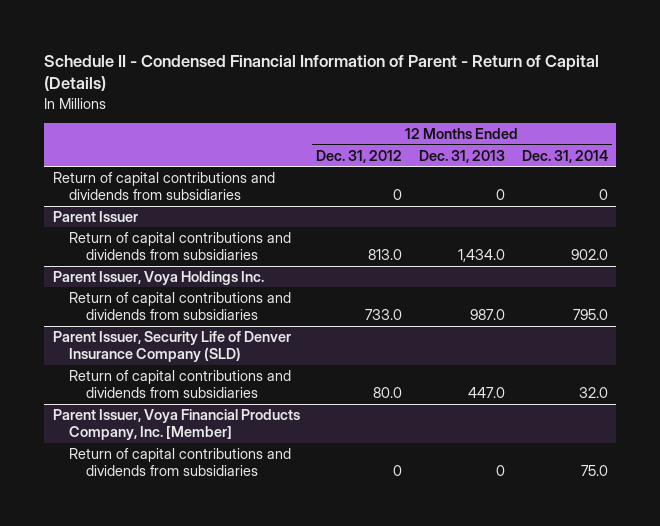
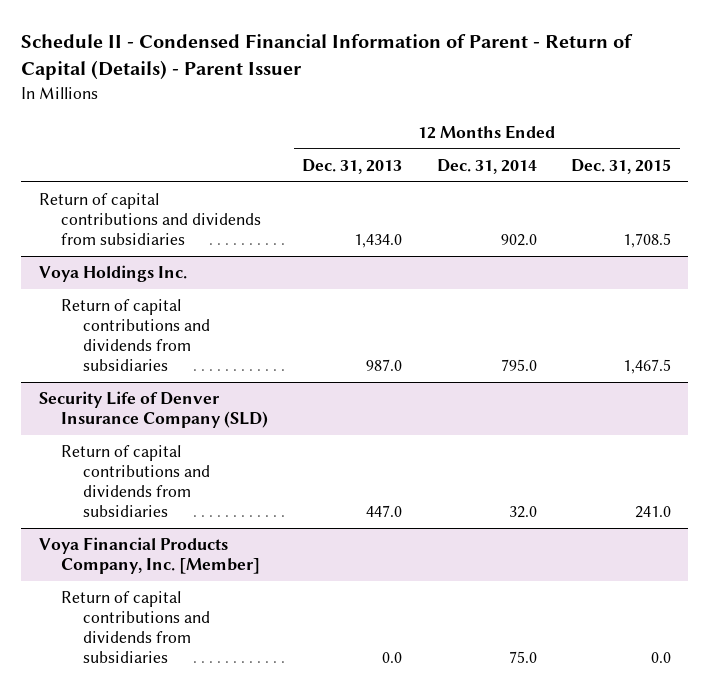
- Schedule II - Condensed Financial Information of Parent - Return of Capital (Details)
+ Schedule II - Condensed Financial Information of Parent - Return of Capital (Details) - Parent Issuer
- | 12 Months Ended Dec. 31, 2012 | 12 Months Ended Dec. 31, 2013 | 12 Months Ended Dec. 31, 2014
+ | 12 Months Ended Dec. 31, 2013 | 12 Months Ended Dec. 31, 2014 | 12 Months Ended Dec. 31, 2015
- Return of capital contributions and dividends from subsidiaries | 0 | 0 | 0
- Parent Issuer
- Parent Issuer, Voya Holdings Inc.
+ Voya Holdings Inc.
- Parent Issuer, Security Life of Denver Insurance Company (SLD)
+ Security Life of Denver Insurance Company (SLD)
- Parent Issuer, Voya Financial Products Company, Inc. [Member]
- Return of capital contributions and dividends from subsidiaries | 0 | 0 | 75.0
+ Voya Financial Products Company, Inc. [Member]
+ Return of capital contributions and dividends from subsidiaries | 0.0 | 75.0 | 0.0

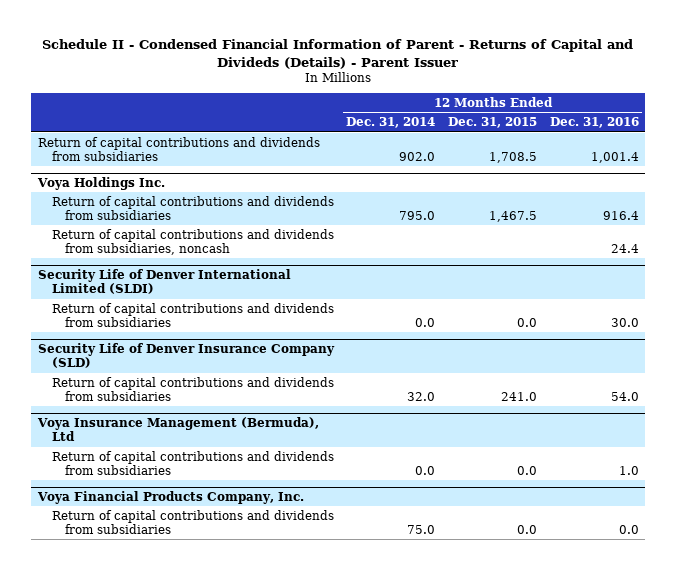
- Schedule II - Condensed Financial Information of Parent - Return of Capital (Details) - Parent Issuer
+ Schedule II - Condensed Financial Information of Parent - Returns of Capital and Divideds (Details) - Parent Issuer
- | 12 Months Ended Dec. 31, 2013 | 12 Months Ended Dec. 31, 2014 | 12 Months Ended Dec. 31, 2015
+ | 12 Months Ended Dec. 31, 2014 | 12 Months Ended Dec. 31, 2015 | 12 Months Ended Dec. 31, 2016
@ Voya Holdings Inc.
+ Return of capital contributions and dividends from subsidiaries, noncash | | | 24.4
+ Security Life of Denver International Limited (SLDI)
+ Return of capital contributions and dividends from subsidiaries | 0.0 | 0.0 | 30.0
- Voya Financial Products Company, Inc. [Member]
+ Voya Insurance Management (Bermuda), Ltd
+ Return of capital contributions and dividends from subsidiaries | 0.0 | 0.0 | 1.0
+ Voya Financial Products Company, Inc.

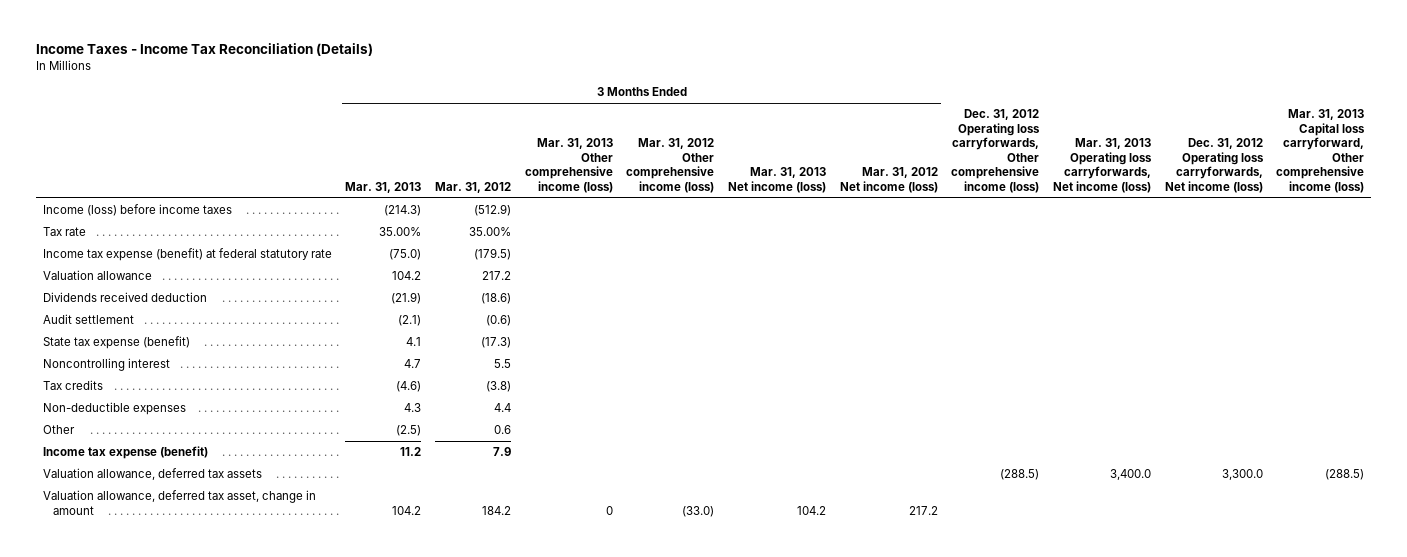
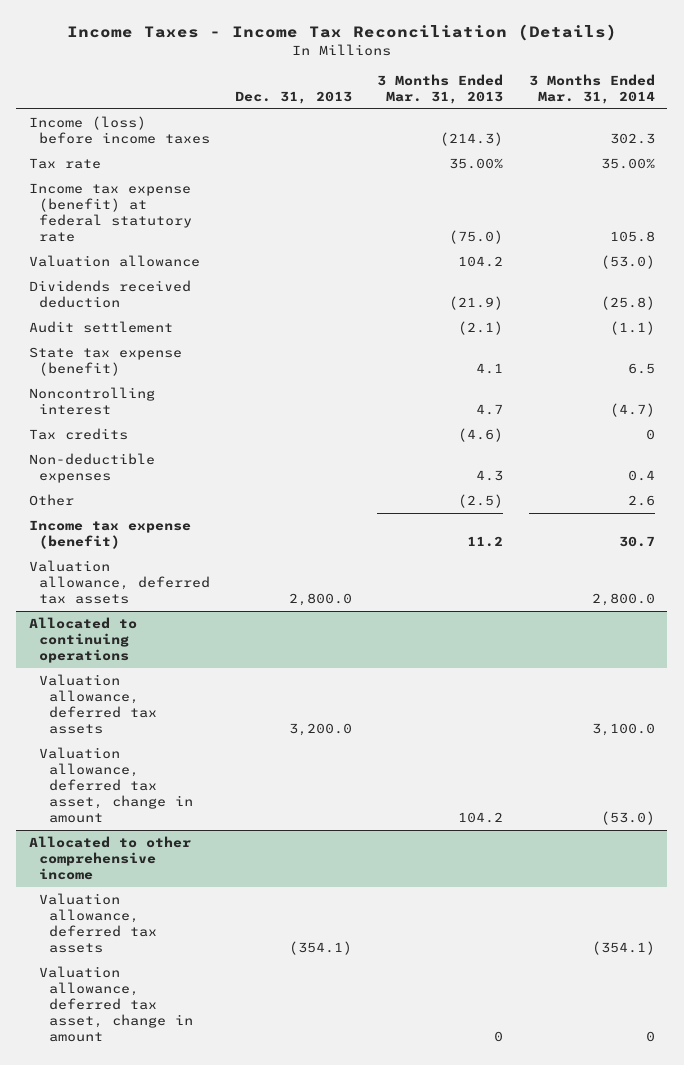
- | 3 Months Ended Mar. 31, 2013 | 3 Months Ended Mar. 31, 2012 | 3 Months Ended Mar. 31, 2013 Other comprehensive income (loss) | 3 Months Ended Mar. 31, 2012 Other comprehensive income (loss) | 3 Months Ended Mar. 31, 2013 Net income (loss) | 3 Months Ended Mar. 31, 2012 Net income (loss) | Dec. 31, 2012 Operating loss carryforwards, Other comprehensive income (loss) | Mar. 31, 2013 Operating loss carryforwards, Net income (loss) | Dec. 31, 2012 Operating loss carryforwards, Net income (loss) | Mar. 31, 2013 Capital loss carryforward, Other comprehensive income (loss)
+ | Dec. 31, 2013 | 3 Months Ended Mar. 31, 2013 | 3 Months Ended Mar. 31, 2014
+ Allocated to continuing operations
+ Valuation allowance, deferred tax assets | 3,200.0 | | 3,100.0
+ Allocated to other comprehensive income
+ Valuation allowance, deferred tax assets | (354.1) | | (354.1)
+ Valuation allowance, deferred tax asset, change in amount | | 0 | 0

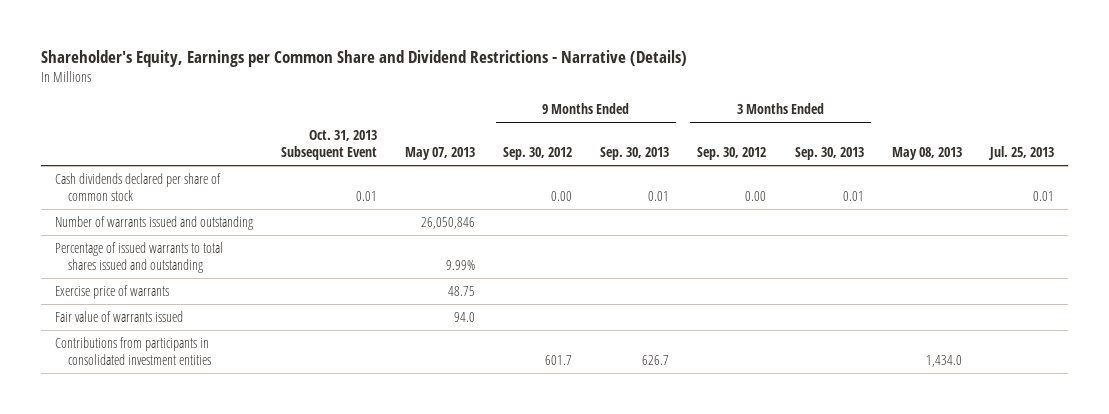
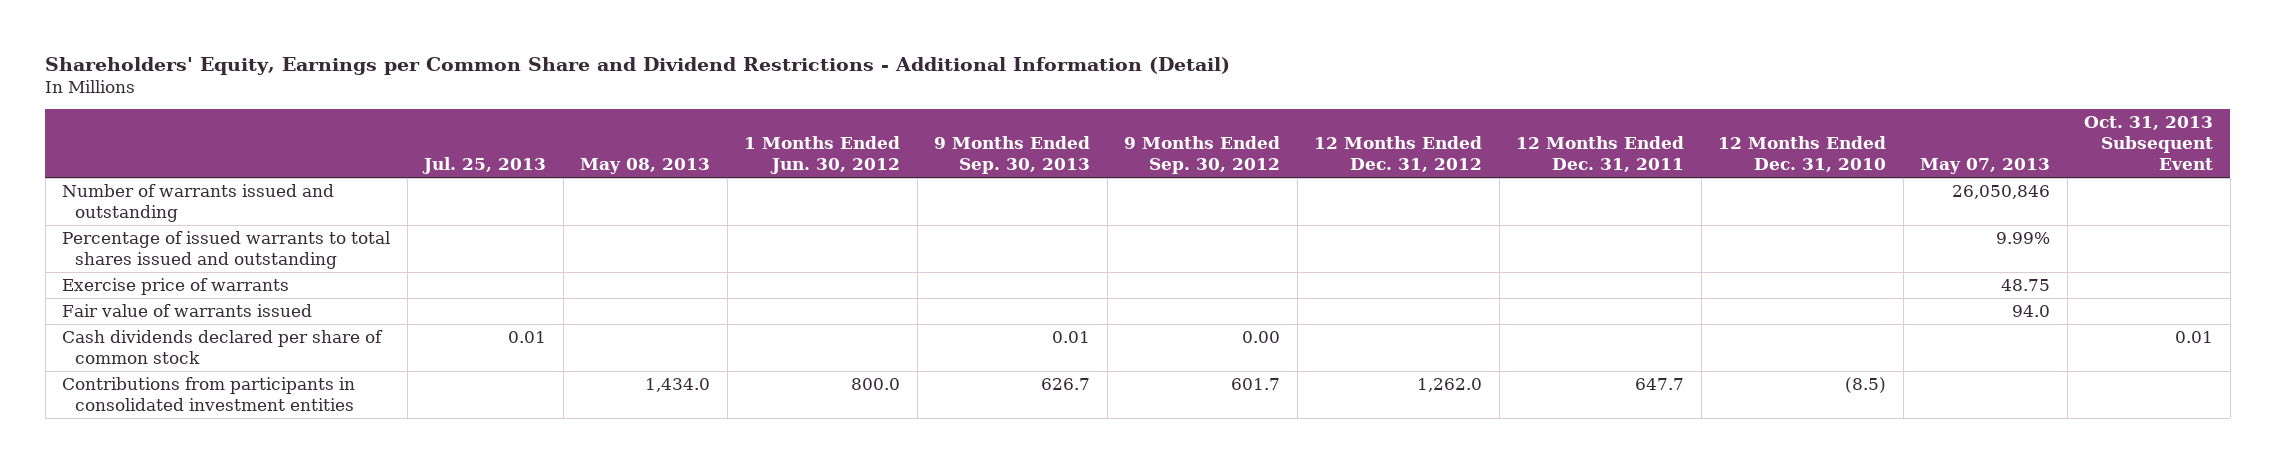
- Shareholder's Equity, Earnings per Common Share and Dividend Restrictions - Narrative (Details)
+ Shareholders' Equity, Earnings per Common Share and Dividend Restrictions - Additional Information (Detail)
- | Oct. 31, 2013 Subsequent Event | May 07, 2013 | 9 Months Ended Sep. 30, 2012 | 9 Months Ended Sep. 30, 2013 | 3 Months Ended Sep. 30, 2012 | 3 Months Ended Sep. 30, 2013 | May 08, 2013 | Jul. 25, 2013
+ | Jul. 25, 2013 | May 08, 2013 | 1 Months Ended Jun. 30, 2012 | 9 Months Ended Sep. 30, 2013 | 9 Months Ended Sep. 30, 2012 | 12 Months Ended Dec. 31, 2012 | 12 Months Ended Dec. 31, 2011 | 12 Months Ended Dec. 31, 2010 | May 07, 2013 | Oct. 31, 2013 Subsequent Event
moved down: Cash dividends declared per share of common stock | 0.01 | | | 0.01 | 0.00 | | | | | 0.01

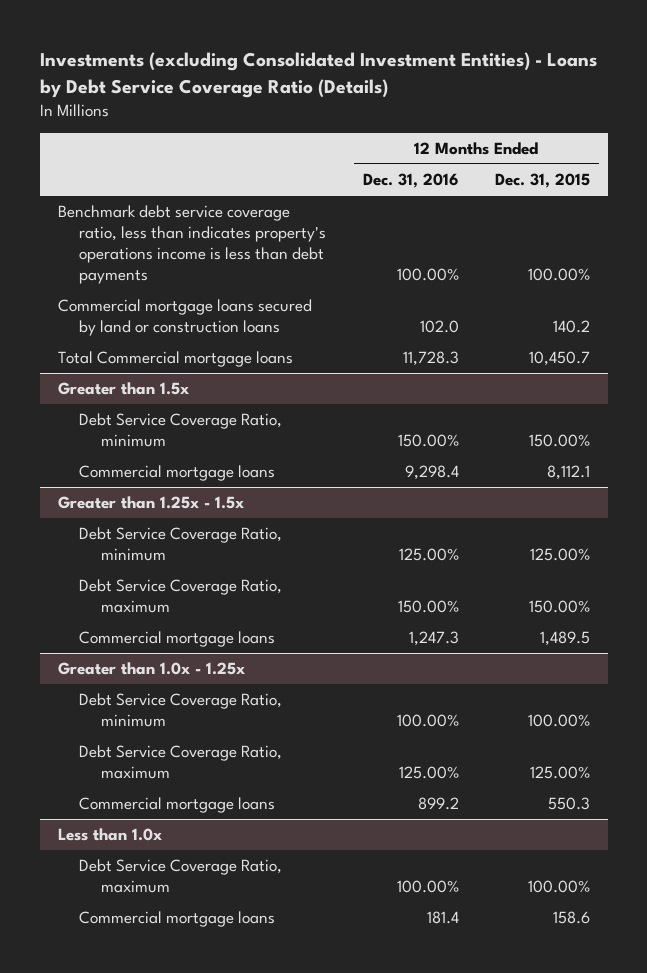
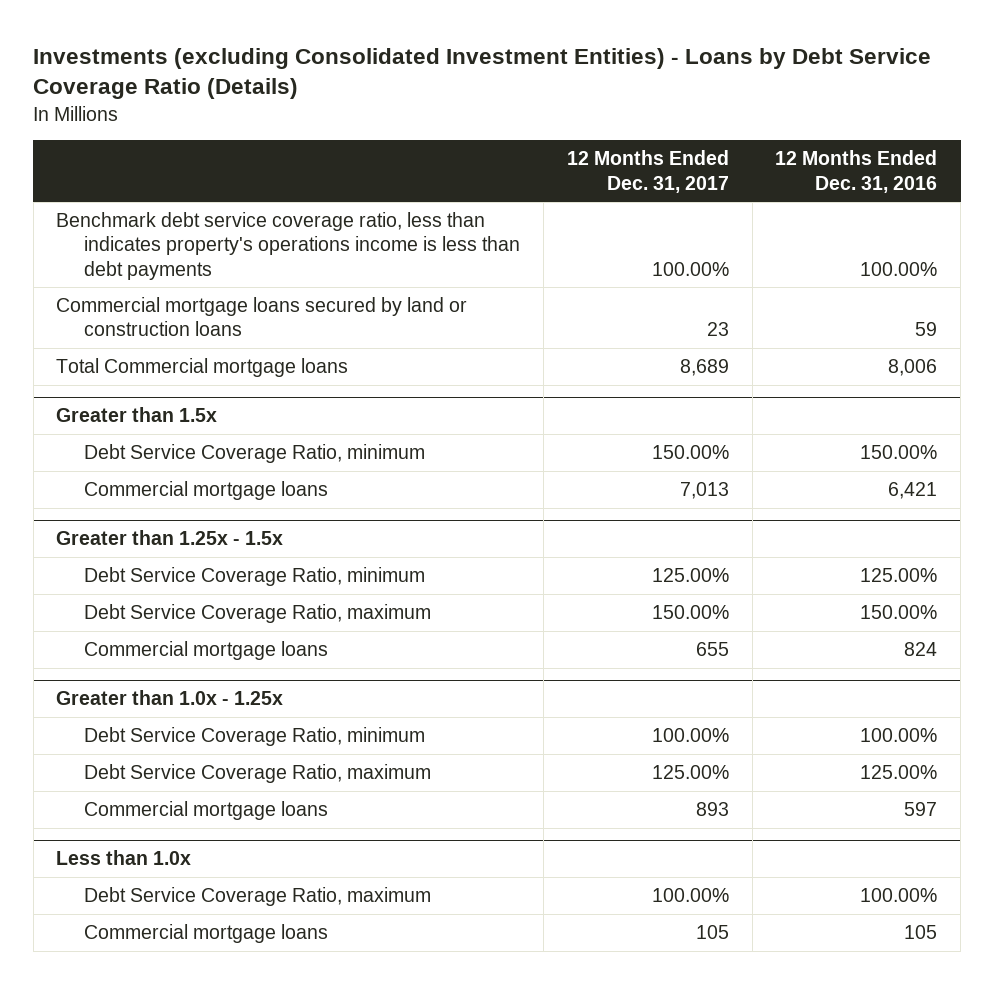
- | 12 Months Ended Dec. 31, 2016 | 12 Months Ended Dec. 31, 2015
+ | 12 Months Ended Dec. 31, 2017 | 12 Months Ended Dec. 31, 2016
- Commercial mortgage loans secured by land or construction loans | 102.0 | 140.2
- Total Commercial mortgage loans | 11,728.3 | 10,450.7
+ Commercial mortgage loans secured by land or construction loans | 23 | 59
+ Total Commercial mortgage loans | 8,689 | 8,006
@ Greater than 1.5x
- Commercial mortgage loans | 9,298.4 | 8,112.1
+ Commercial mortgage loans | 7,013 | 6,421
@ Greater than 1.25x - 1.5x
- Commercial mortgage loans | 1,247.3 | 1,489.5
+ Commercial mortgage loans | 655 | 824
@ Greater than 1.0x - 1.25x
- Commercial mortgage loans | 899.2 | 550.3
+ Commercial mortgage loans | 893 | 597
@ Less than 1.0x
- Commercial mortgage loans | 181.4 | 158.6
+ Commercial mortgage loans | 105 | 105

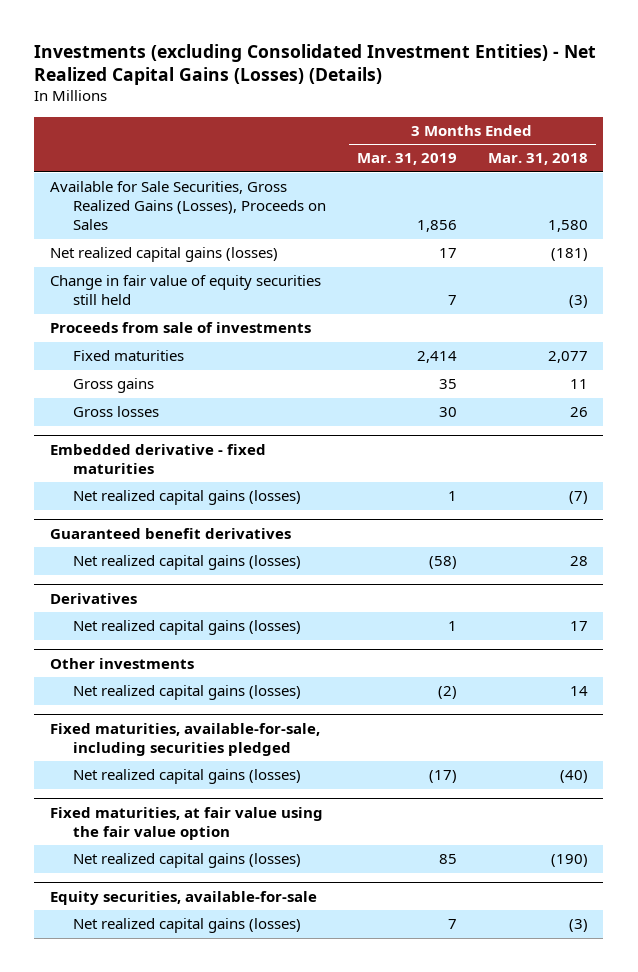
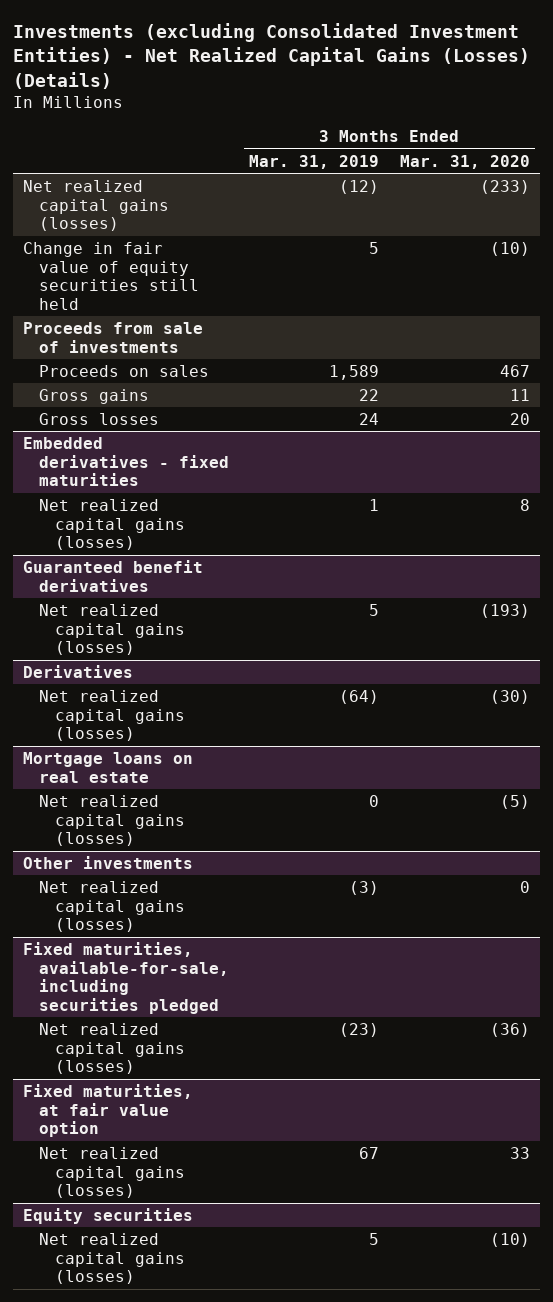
- | 3 Months Ended Mar. 31, 2019 | 3 Months Ended Mar. 31, 2018
+ | 3 Months Ended Mar. 31, 2019 | 3 Months Ended Mar. 31, 2020
- Available for Sale Securities, Gross Realized Gains (Losses), Proceeds on Sales | 1,856 | 1,580
- Net realized capital gains (losses) | 17 | (181)
- Change in fair value of equity securities still held | 7 | (3)
+ Net realized capital gains (losses) | (12) | (233)
+ Change in fair value of equity securities still held | 5 | (10)
- Fixed maturities | 2,414 | 2,077
- Gross gains | 35 | 11
- Gross losses | 30 | 26
- Embedded derivative - fixed maturities
+ Proceeds on sales | 1,589 | 467
+ Gross gains | 22 | 11
+ Gross losses | 24 | 20
+ Embedded derivatives - fixed maturities
@ Guaranteed benefit derivatives
- Net realized capital gains (losses) | (58) | 28
+ Net realized capital gains (losses) | 5 | (193)
@ Derivatives
- Net realized capital gains (losses) | 1 | 17
+ Net realized capital gains (losses) | (64) | (30)
+ Mortgage loans on real estate
+ Net realized capital gains (losses) | 0 | (5)
@ Other investments
- Net realized capital gains (losses) | (2) | 14
+ Net realized capital gains (losses) | (3) | 0
@ Fixed maturities, available-for-sale, including securities pledged
- Net realized capital gains (losses) | (17) | (40)
- Fixed maturities, at fair value using the fair value option
- Net realized capital gains (losses) | 85 | (190)
- Equity securities, available-for-sale
- Net realized capital gains (losses) | 7 | (3)
@ Fixed maturities, available-for-sale, including securities pledged
+ Net realized capital gains (losses) | (23) | (36)
+ Fixed maturities, at fair value option
+ Net realized capital gains (losses) | 67 | 33
+ Equity securities
+ Net realized capital gains (losses) | 5 | (10)

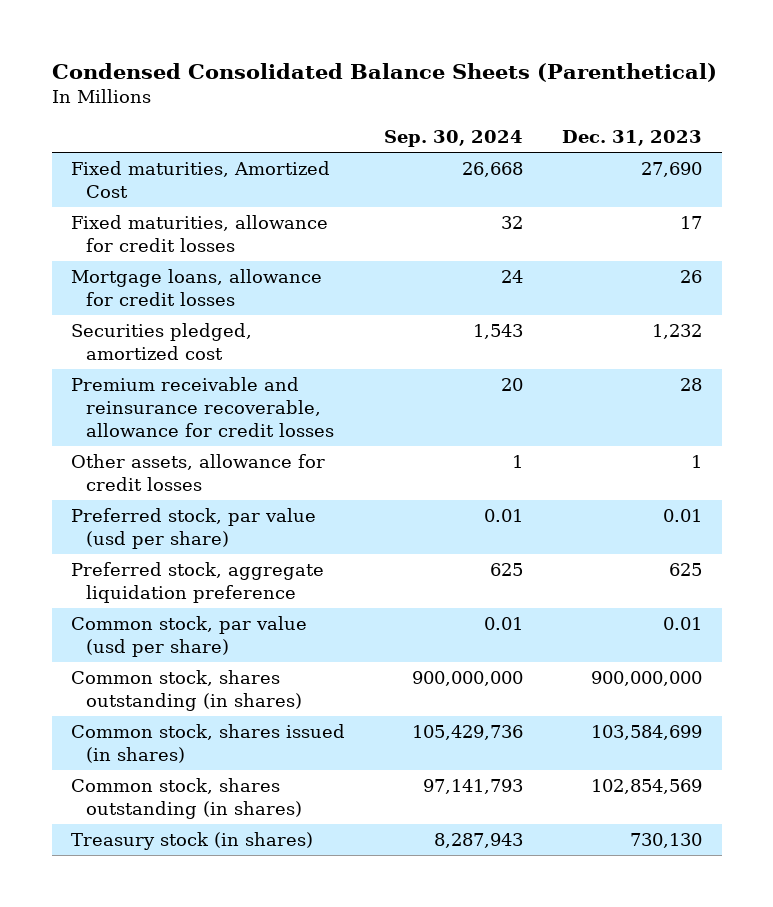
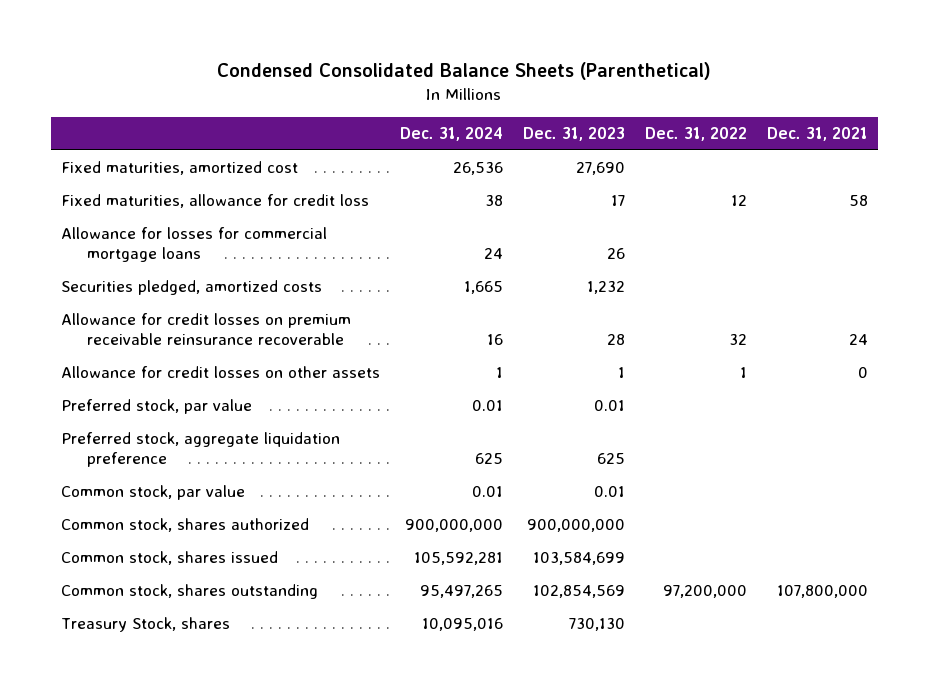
- | Sep. 30, 2024 | Dec. 31, 2023
+ | Dec. 31, 2024 | Dec. 31, 2023 | Dec. 31, 2022 | Dec. 31, 2021
- Fixed maturities, Amortized Cost | 26,668 | 27,690
- Fixed maturities, allowance for credit losses | 32 | 17
- Mortgage loans, allowance for credit losses | 24 | 26
- Securities pledged, amortized cost | 1,543 | 1,232
- Premium receivable and reinsurance recoverable, allowance for credit losses | 20 | 28
- Other assets, allowance for credit losses | 1 | 1
- Preferred stock, par value (usd per share) | 0.01 | 0.01
+ Fixed maturities, amortized cost | 26,536 | 27,690 | |
+ Fixed maturities, allowance for credit loss | 38 | 17 | 12 | 58
+ Allowance for losses for commercial mortgage loans | 24 | 26 | |
+ Securities pledged, amortized costs | 1,665 | 1,232 | |
+ Allowance for credit losses on premium receivable reinsurance recoverable | 16 | 28 | 32 | 24
+ Allowance for credit losses on other assets | 1 | 1 | 1 | 0
+ Preferred stock, par value | 0.01 | 0.01 | |
- Common stock, par value (usd per share) | 0.01 | 0.01
- Common stock, shares outstanding (in shares) | 900,000,000 | 900,000,000
- Common stock, shares issued (in shares) | 105,429,736 | 103,584,699
- Common stock, shares outstanding (in shares) | 97,141,793 | 102,854,569
- Treasury stock (in shares) | 8,287,943 | 730,130
+ Common stock, par value | 0.01 | 0.01 | |
+ Common stock, shares authorized | 900,000,000 | 900,000,000 | |
+ Common stock, shares issued | 105,592,281 | 103,584,699 | |
+ Common stock, shares outstanding | 95,497,265 | 102,854,569 | 97,200,000 | 107,800,000
+ Treasury Stock, shares | 10,095,016 | 730,130 | |

